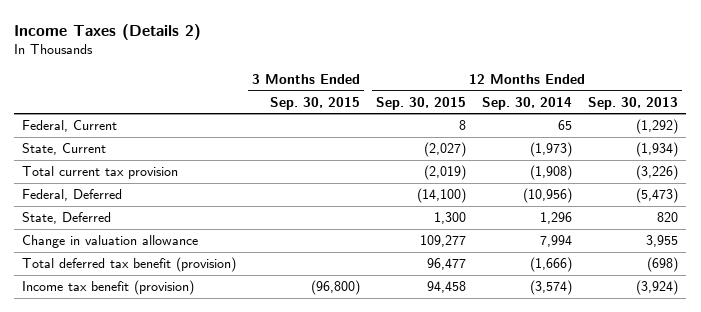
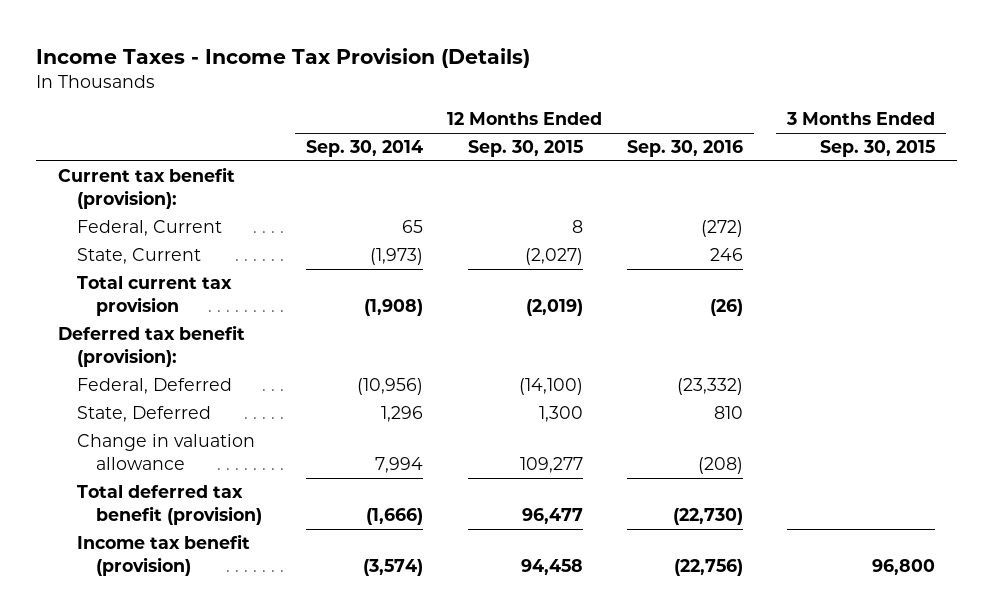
- Income Taxes (Details 2)
+ Income Taxes - Income Tax Provision (Details)
- | 3 Months Ended Sep. 30, 2015 | 12 Months Ended Sep. 30, 2015 | 12 Months Ended Sep. 30, 2014 | 12 Months Ended Sep. 30, 2013
+ | 12 Months Ended Sep. 30, 2014 | 12 Months Ended Sep. 30, 2015 | 12 Months Ended Sep. 30, 2016 | 3 Months Ended Sep. 30, 2015
+ Current tax benefit (provision):
+ Deferred tax benefit (provision):
- Income tax benefit (provision) | (96,800) | 94,458 | (3,574) | (3,924)
+ Income tax benefit (provision) | (3,574) | 94,458 | (22,756) | 96,800

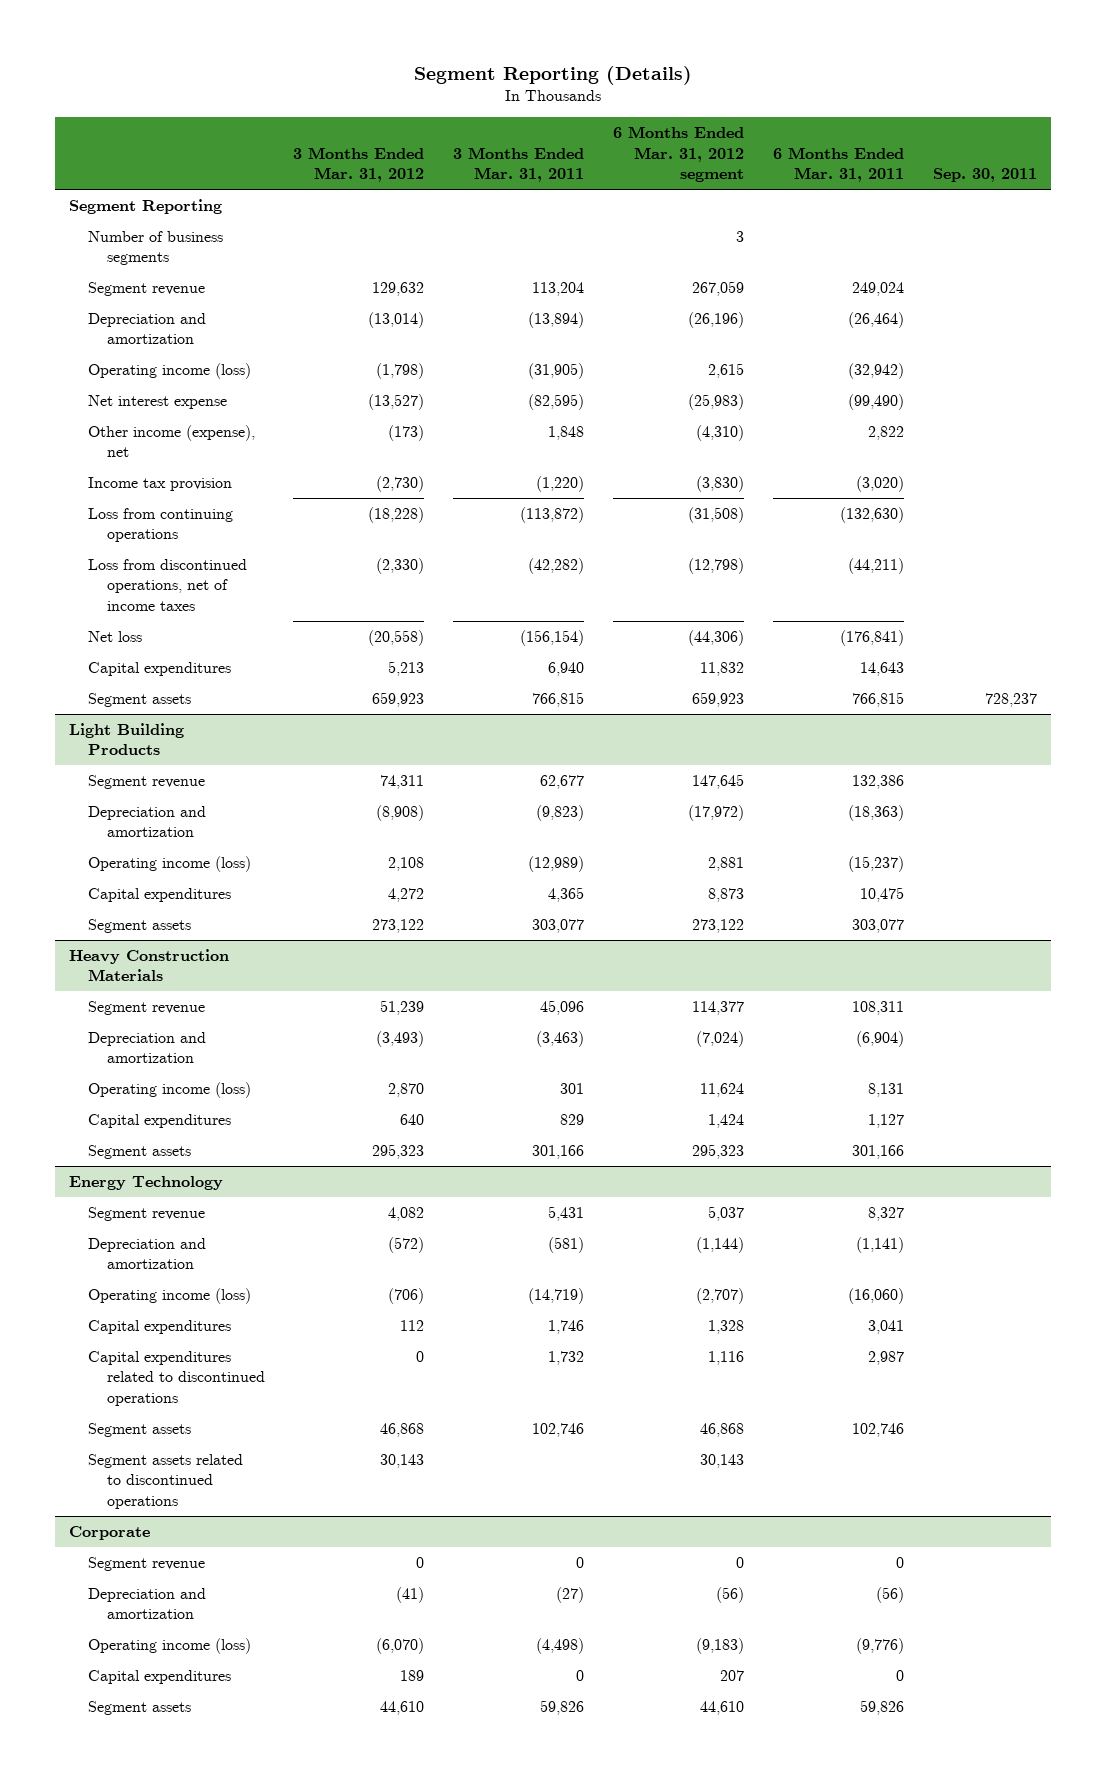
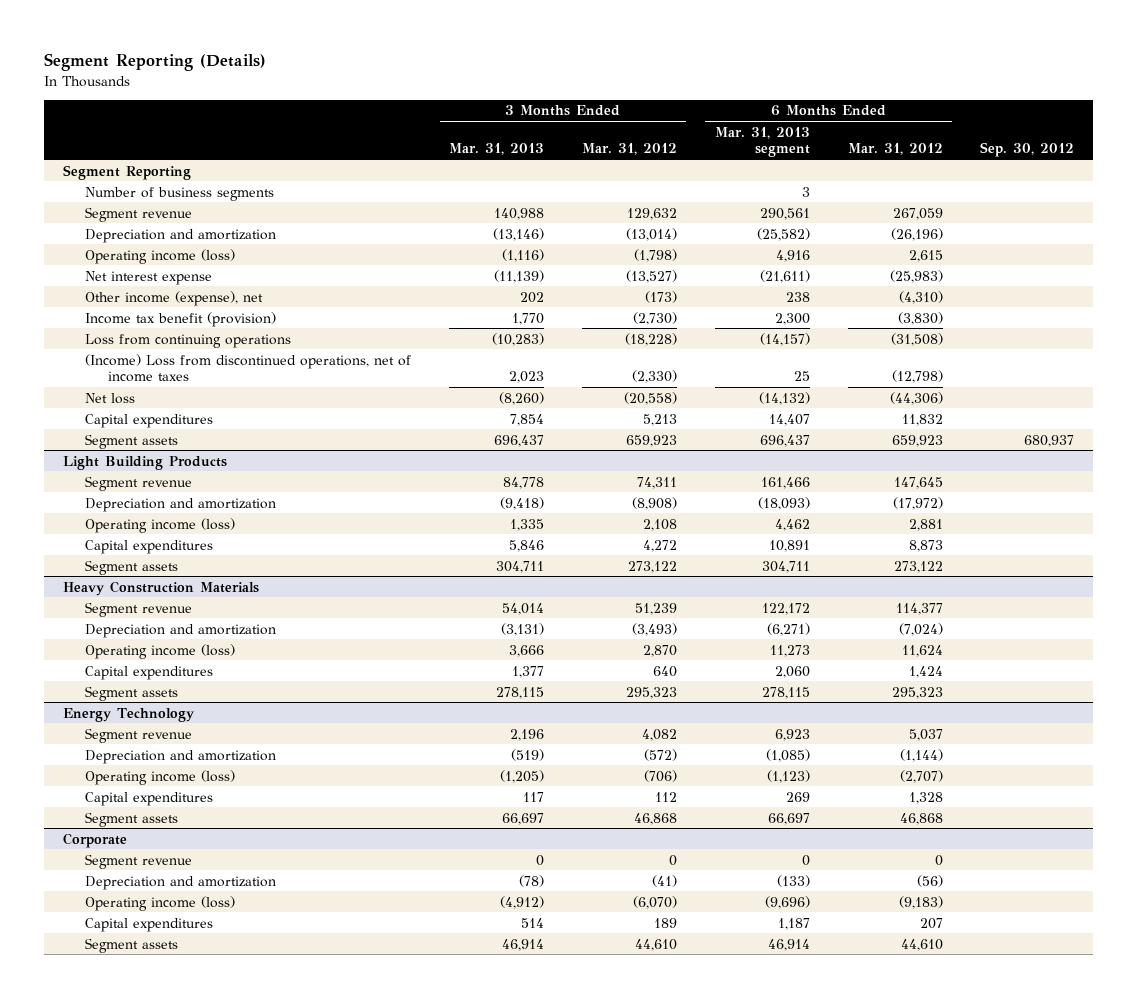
- | 3 Months Ended Mar. 31, 2012 | 3 Months Ended Mar. 31, 2011 | 6 Months Ended Mar. 31, 2012 segment | 6 Months Ended Mar. 31, 2011 | Sep. 30, 2011
+ | 3 Months Ended Mar. 31, 2013 | 3 Months Ended Mar. 31, 2012 | 6 Months Ended Mar. 31, 2013 segment | 6 Months Ended Mar. 31, 2012 | Sep. 30, 2012
- Income tax provision | (2,730) | (1,220) | (3,830) | (3,020) |
+ Income tax benefit (provision) | 1,770 | (2,730) | 2,300 | (3,830) |
- Loss from discontinued operations, net of income taxes | (2,330) | (42,282) | (12,798) | (44,211) |
+ (Income) Loss from discontinued operations, net of income taxes | 2,023 | (2,330) | 25 | (12,798) |
@ Energy Technology
- Capital expenditures related to discontinued operations | 0 | 1,732 | 1,116 | 2,987 |
- Segment assets related to discontinued operations | 30,143 | | 30,143 | |

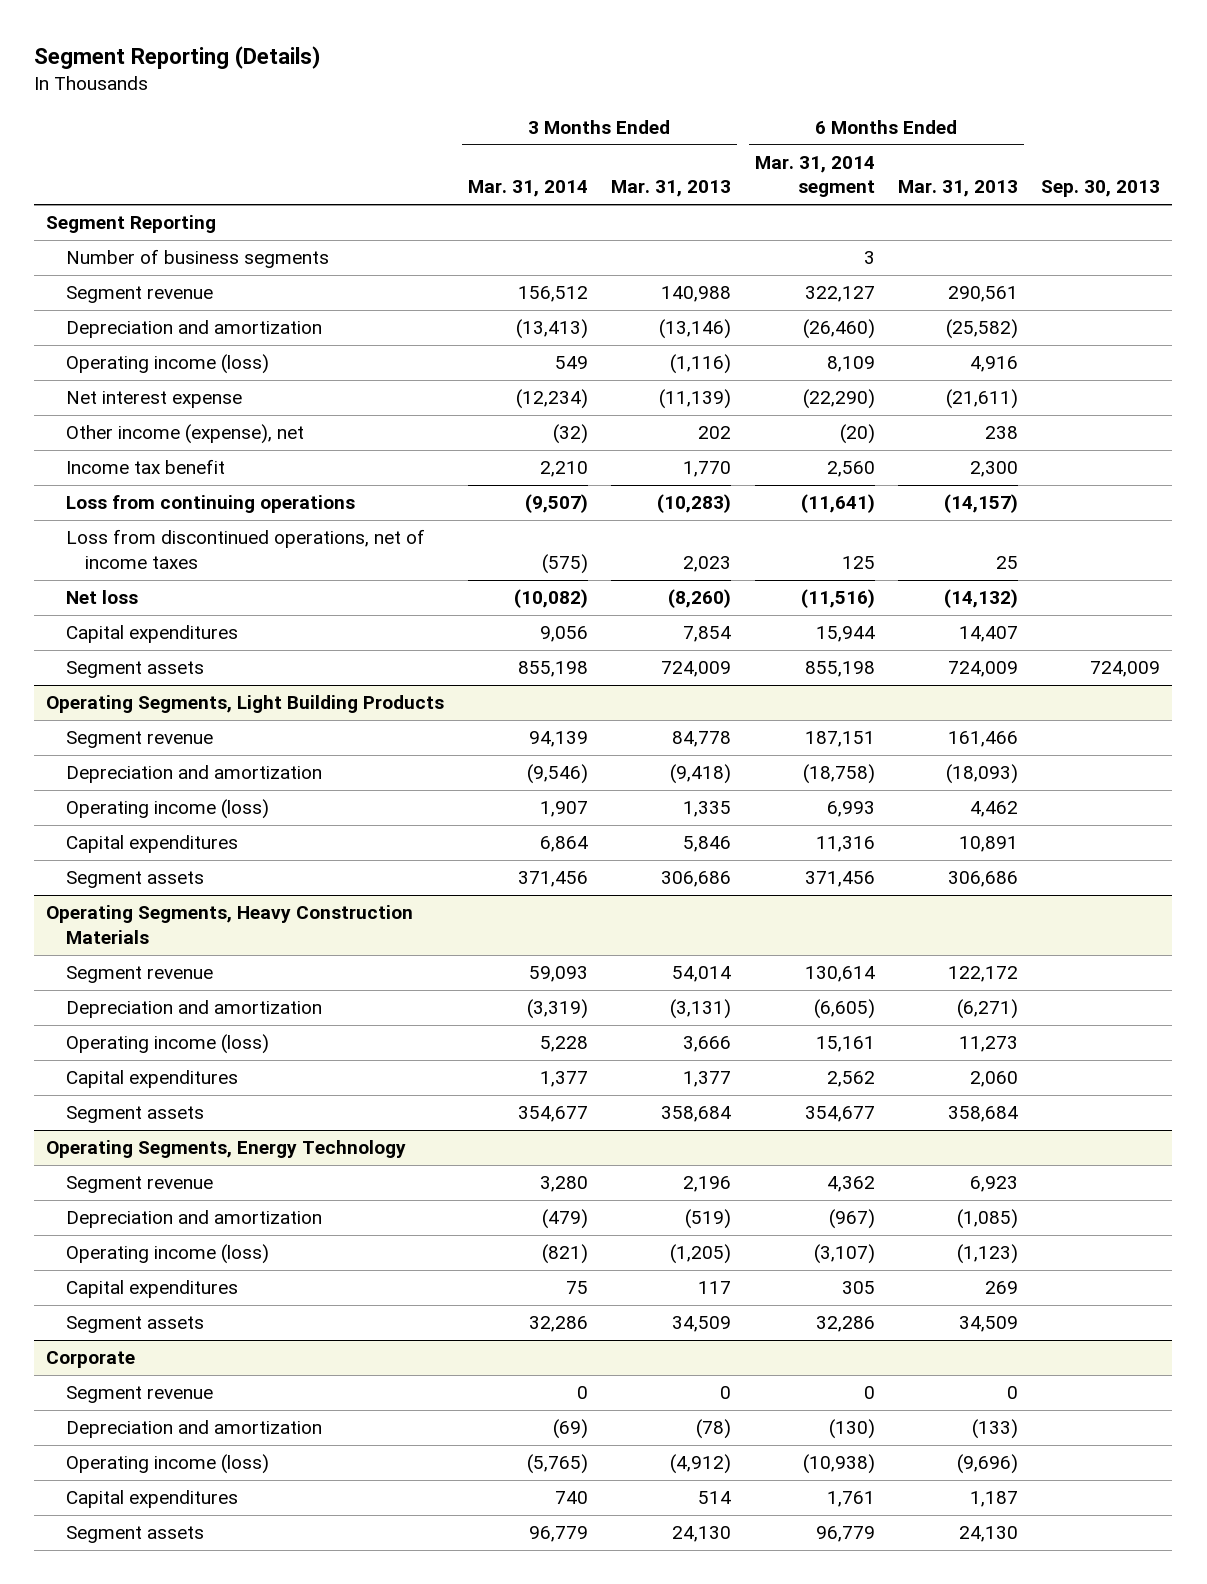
- | 3 Months Ended Mar. 31, 2013 | 3 Months Ended Mar. 31, 2012 | 6 Months Ended Mar. 31, 2013 segment | 6 Months Ended Mar. 31, 2012 | Sep. 30, 2012
+ | 3 Months Ended Mar. 31, 2014 | 3 Months Ended Mar. 31, 2013 | 6 Months Ended Mar. 31, 2014 segment | 6 Months Ended Mar. 31, 2013 | Sep. 30, 2013
- Income tax benefit (provision) | 1,770 | (2,730) | 2,300 | (3,830) |
+ Income tax benefit | 2,210 | 1,770 | 2,560 | 2,300 |
- (Income) Loss from discontinued operations, net of income taxes | 2,023 | (2,330) | 25 | (12,798) |
+ Loss from discontinued operations, net of income taxes | (575) | 2,023 | 125 | 25 |
- Segment assets | 696,437 | 659,923 | 696,437 | 659,923 | 680,937
- Light Building Products
+ Segment assets | 855,198 | 724,009 | 855,198 | 724,009 | 724,009
+ Operating Segments, Light Building Products
- Segment assets | 304,711 | 273,122 | 304,711 | 273,122 |
- Heavy Construction Materials
+ Segment assets | 371,456 | 306,686 | 371,456 | 306,686 |
+ Operating Segments, Heavy Construction Materials
- Segment assets | 278,115 | 295,323 | 278,115 | 295,323 |
- Energy Technology
+ Segment assets | 354,677 | 358,684 | 354,677 | 358,684 |
+ Operating Segments, Energy Technology
- Segment assets | 66,697 | 46,868 | 66,697 | 46,868 |
+ Segment assets | 32,286 | 34,509 | 32,286 | 34,509 |
@ Corporate
- Segment assets | 46,914 | 44,610 | 46,914 | 44,610 |
+ Segment assets | 96,779 | 24,130 | 96,779 | 24,130 |

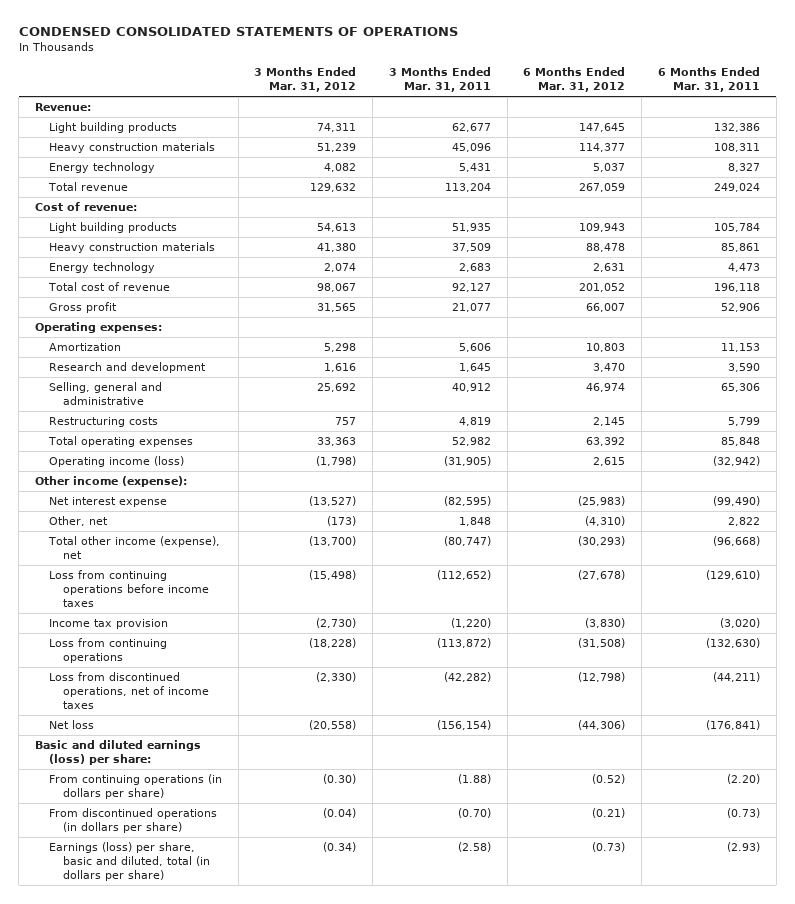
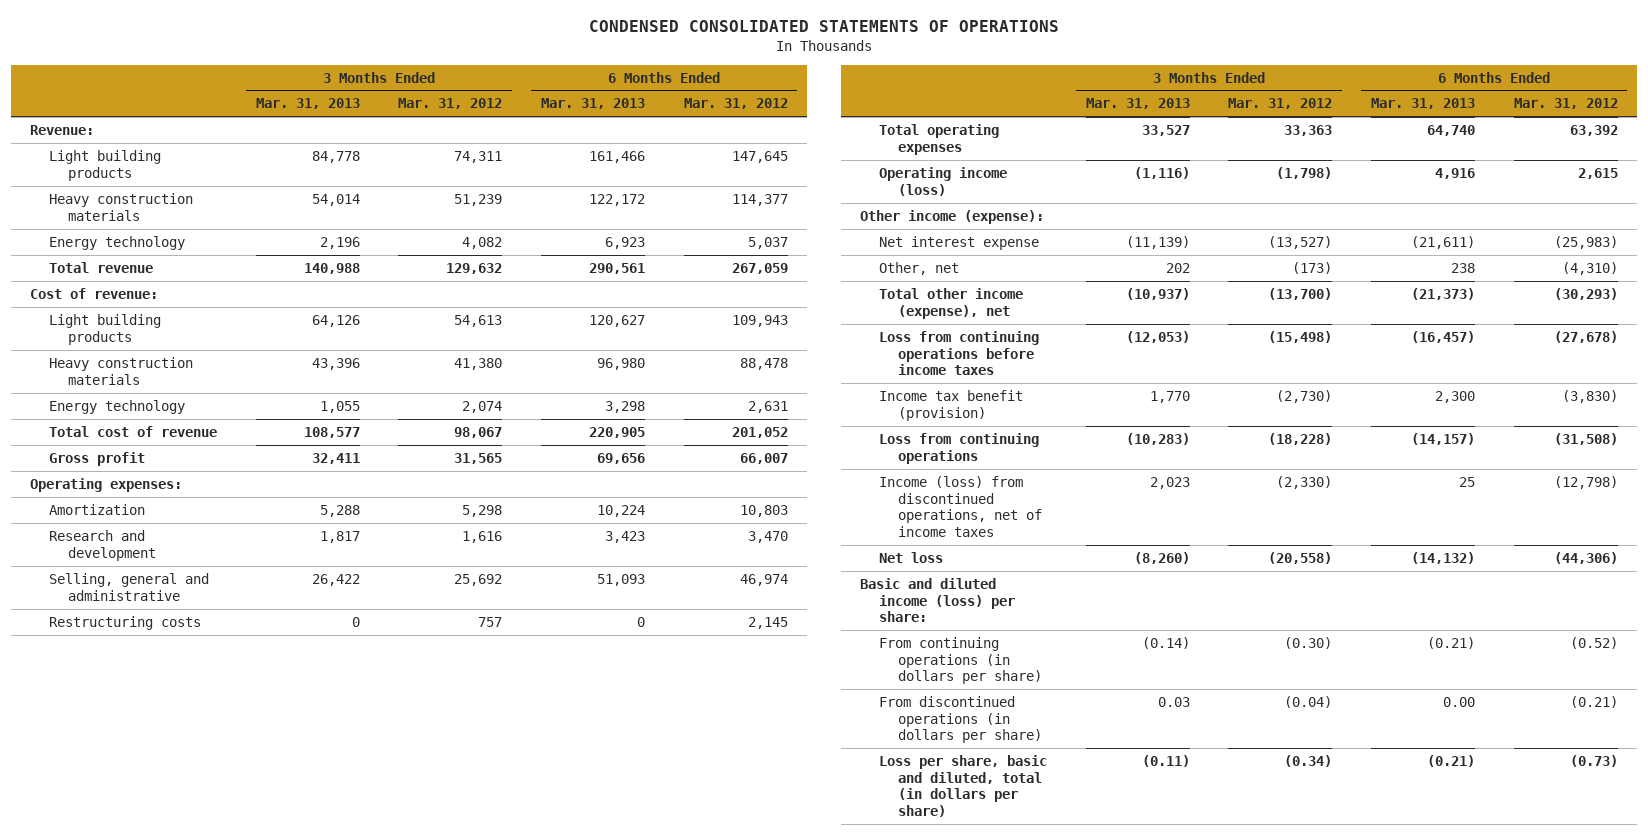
- | 3 Months Ended Mar. 31, 2012 | 3 Months Ended Mar. 31, 2011 | 6 Months Ended Mar. 31, 2012 | 6 Months Ended Mar. 31, 2011
+ | 3 Months Ended Mar. 31, 2013 | 3 Months Ended Mar. 31, 2012 | 6 Months Ended Mar. 31, 2013 | 6 Months Ended Mar. 31, 2012
- Income tax provision | (2,730) | (1,220) | (3,830) | (3,020)
+ Income tax benefit (provision) | 1,770 | (2,730) | 2,300 | (3,830)
- Loss from discontinued operations, net of income taxes | (2,330) | (42,282) | (12,798) | (44,211)
+ Income (loss) from discontinued operations, net of income taxes | 2,023 | (2,330) | 25 | (12,798)
- Basic and diluted earnings (loss) per share:
+ Basic and diluted income (loss) per share:
- Earnings (loss) per share, basic and diluted, total (in dollars per share) | (0.34) | (2.58) | (0.73) | (2.93)
+ Loss per share, basic and diluted, total (in dollars per share) | (0.11) | (0.34) | (0.21) | (0.73)

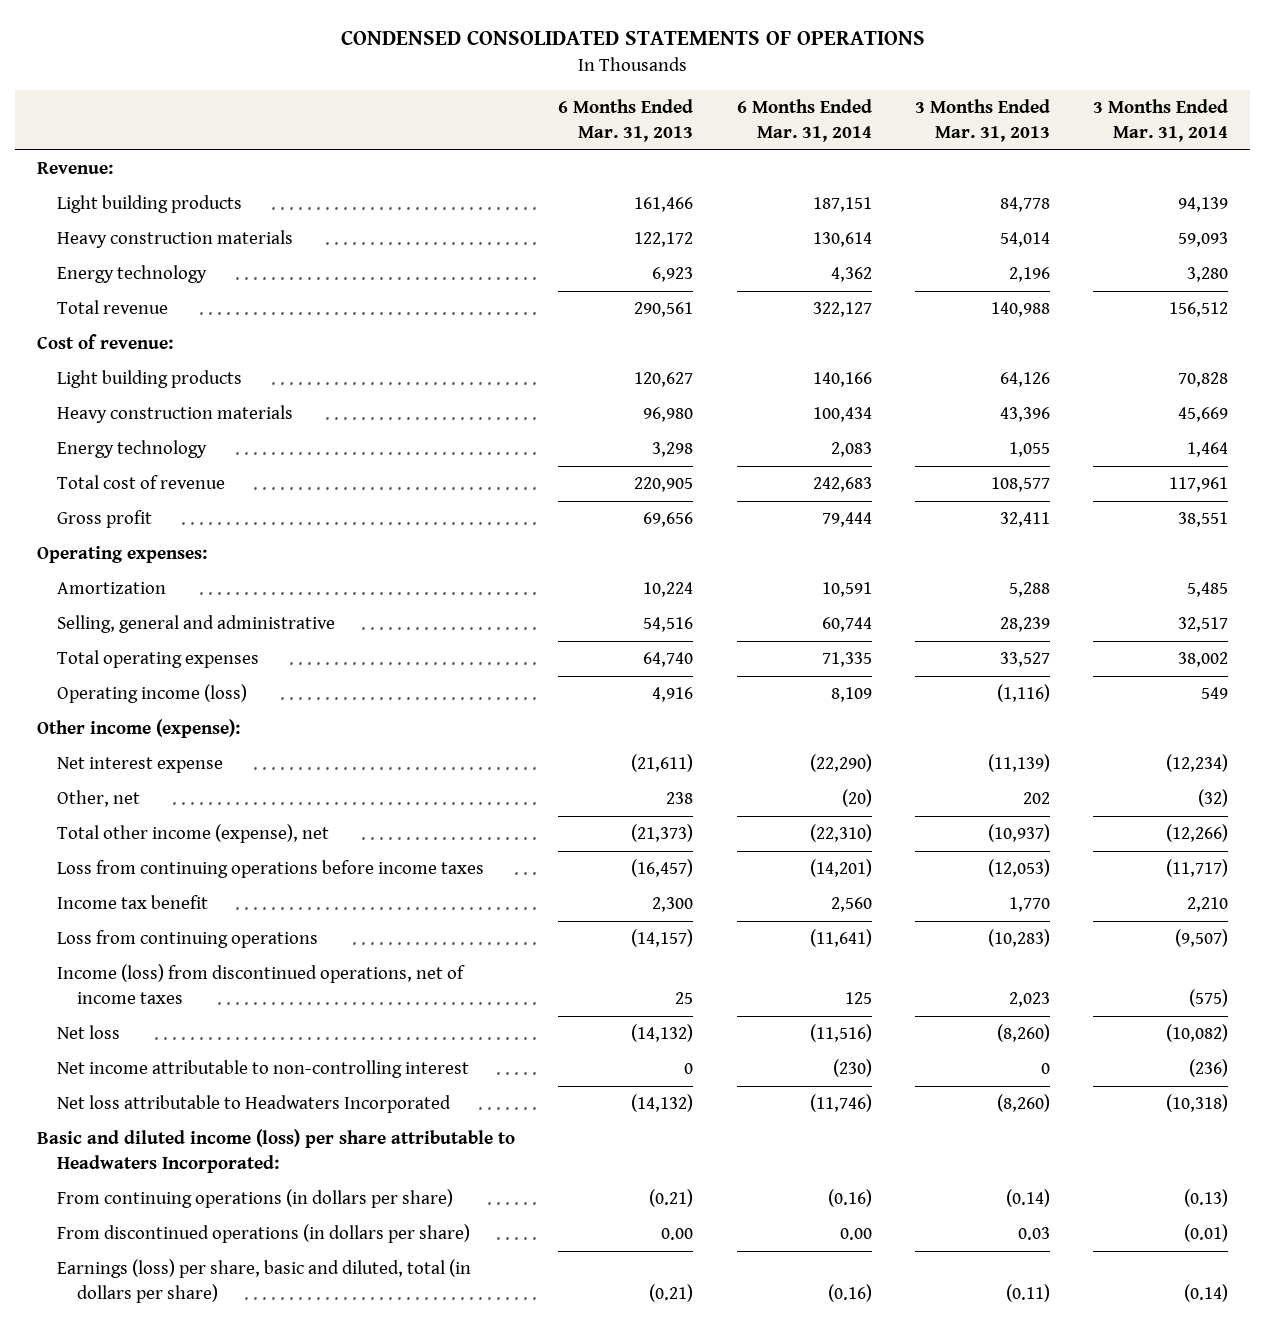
- | 3 Months Ended Mar. 31, 2013 | 3 Months Ended Mar. 31, 2012 | 6 Months Ended Mar. 31, 2013 | 6 Months Ended Mar. 31, 2012
+ | 6 Months Ended Mar. 31, 2013 | 6 Months Ended Mar. 31, 2014 | 3 Months Ended Mar. 31, 2013 | 3 Months Ended Mar. 31, 2014
- Research and development | 1,817 | 1,616 | 3,423 | 3,470
- Selling, general and administrative | 26,422 | 25,692 | 51,093 | 46,974
- Restructuring costs | 0 | 757 | 0 | 2,145
+ Selling, general and administrative | 54,516 | 60,744 | 28,239 | 32,517
- Income tax benefit (provision) | 1,770 | (2,730) | 2,300 | (3,830)
+ Income tax benefit | 2,300 | 2,560 | 1,770 | 2,210
- Basic and diluted income (loss) per share:
+ Net income attributable to non-controlling interest | 0 | (230) | 0 | (236)
+ Net loss attributable to Headwaters Incorporated | (14,132) | (11,746) | (8,260) | (10,318)
+ Basic and diluted income (loss) per share attributable to Headwaters Incorporated:
- Loss per share, basic and diluted, total (in dollars per share) | (0.11) | (0.34) | (0.21) | (0.73)
+ Earnings (loss) per share, basic and diluted, total (in dollars per share) | (0.21) | (0.16) | (0.11) | (0.14)

